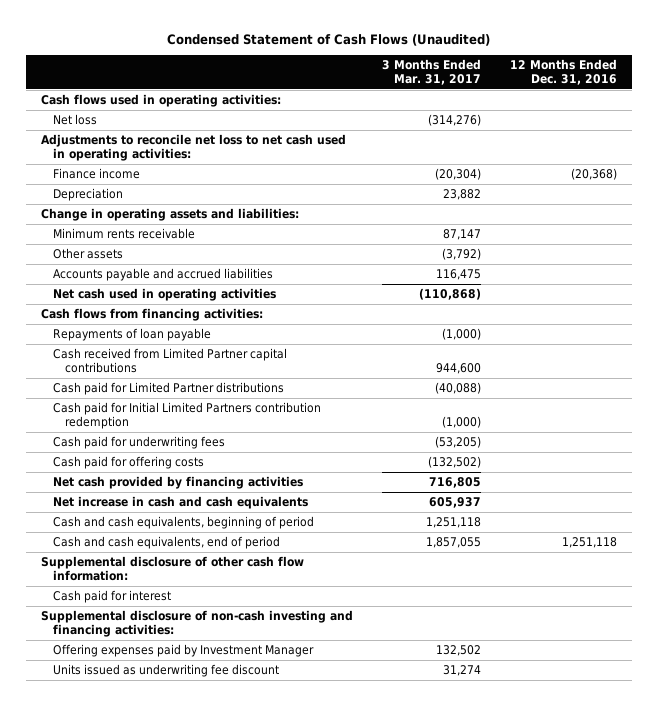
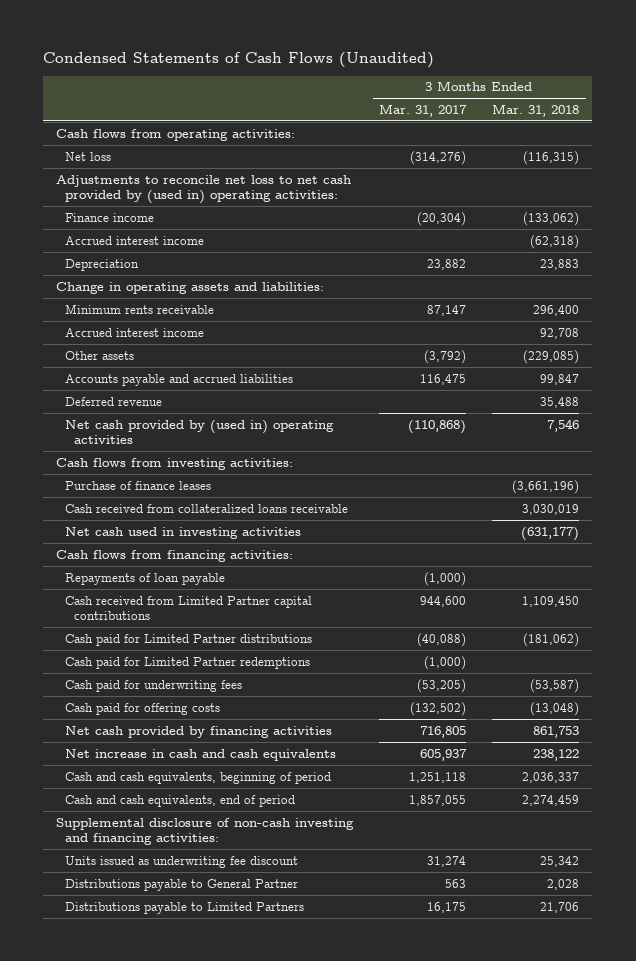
- Condensed Statement of Cash Flows (Unaudited)
+ Condensed Statements of Cash Flows (Unaudited)
- | 3 Months Ended Mar. 31, 2017 | 12 Months Ended Dec. 31, 2016
+ | 3 Months Ended Mar. 31, 2017 | 3 Months Ended Mar. 31, 2018
- Cash flows used in operating activities:
+ Cash flows from operating activities:
- Adjustments to reconcile net loss to net cash used in operating activities:
+ Adjustments to reconcile net loss to net cash provided by (used in) operating activities:
+ Accrued interest income | | (62,318)
+ Accrued interest income | | 92,708
- Net cash used in operating activities | (110,868) |
+ Deferred revenue | | 35,488
+ Net cash provided by (used in) operating activities | (110,868) | 7,546
+ Cash flows from investing activities:
+ Purchase of finance leases | | (3,661,196)
+ Cash received from collateralized loans receivable | | 3,030,019
+ Net cash used in investing activities | | (631,177)
- Cash paid for Initial Limited Partners contribution redemption | (1,000) |
+ Cash paid for Limited Partner redemptions | (1,000) |
- Supplemental disclosure of other cash flow information:
- Cash paid for interest
- Offering expenses paid by Investment Manager | 132,502 |
+ Distributions payable to General Partner | 563 | 2,028
+ Distributions payable to Limited Partners | 16,175 | 21,706

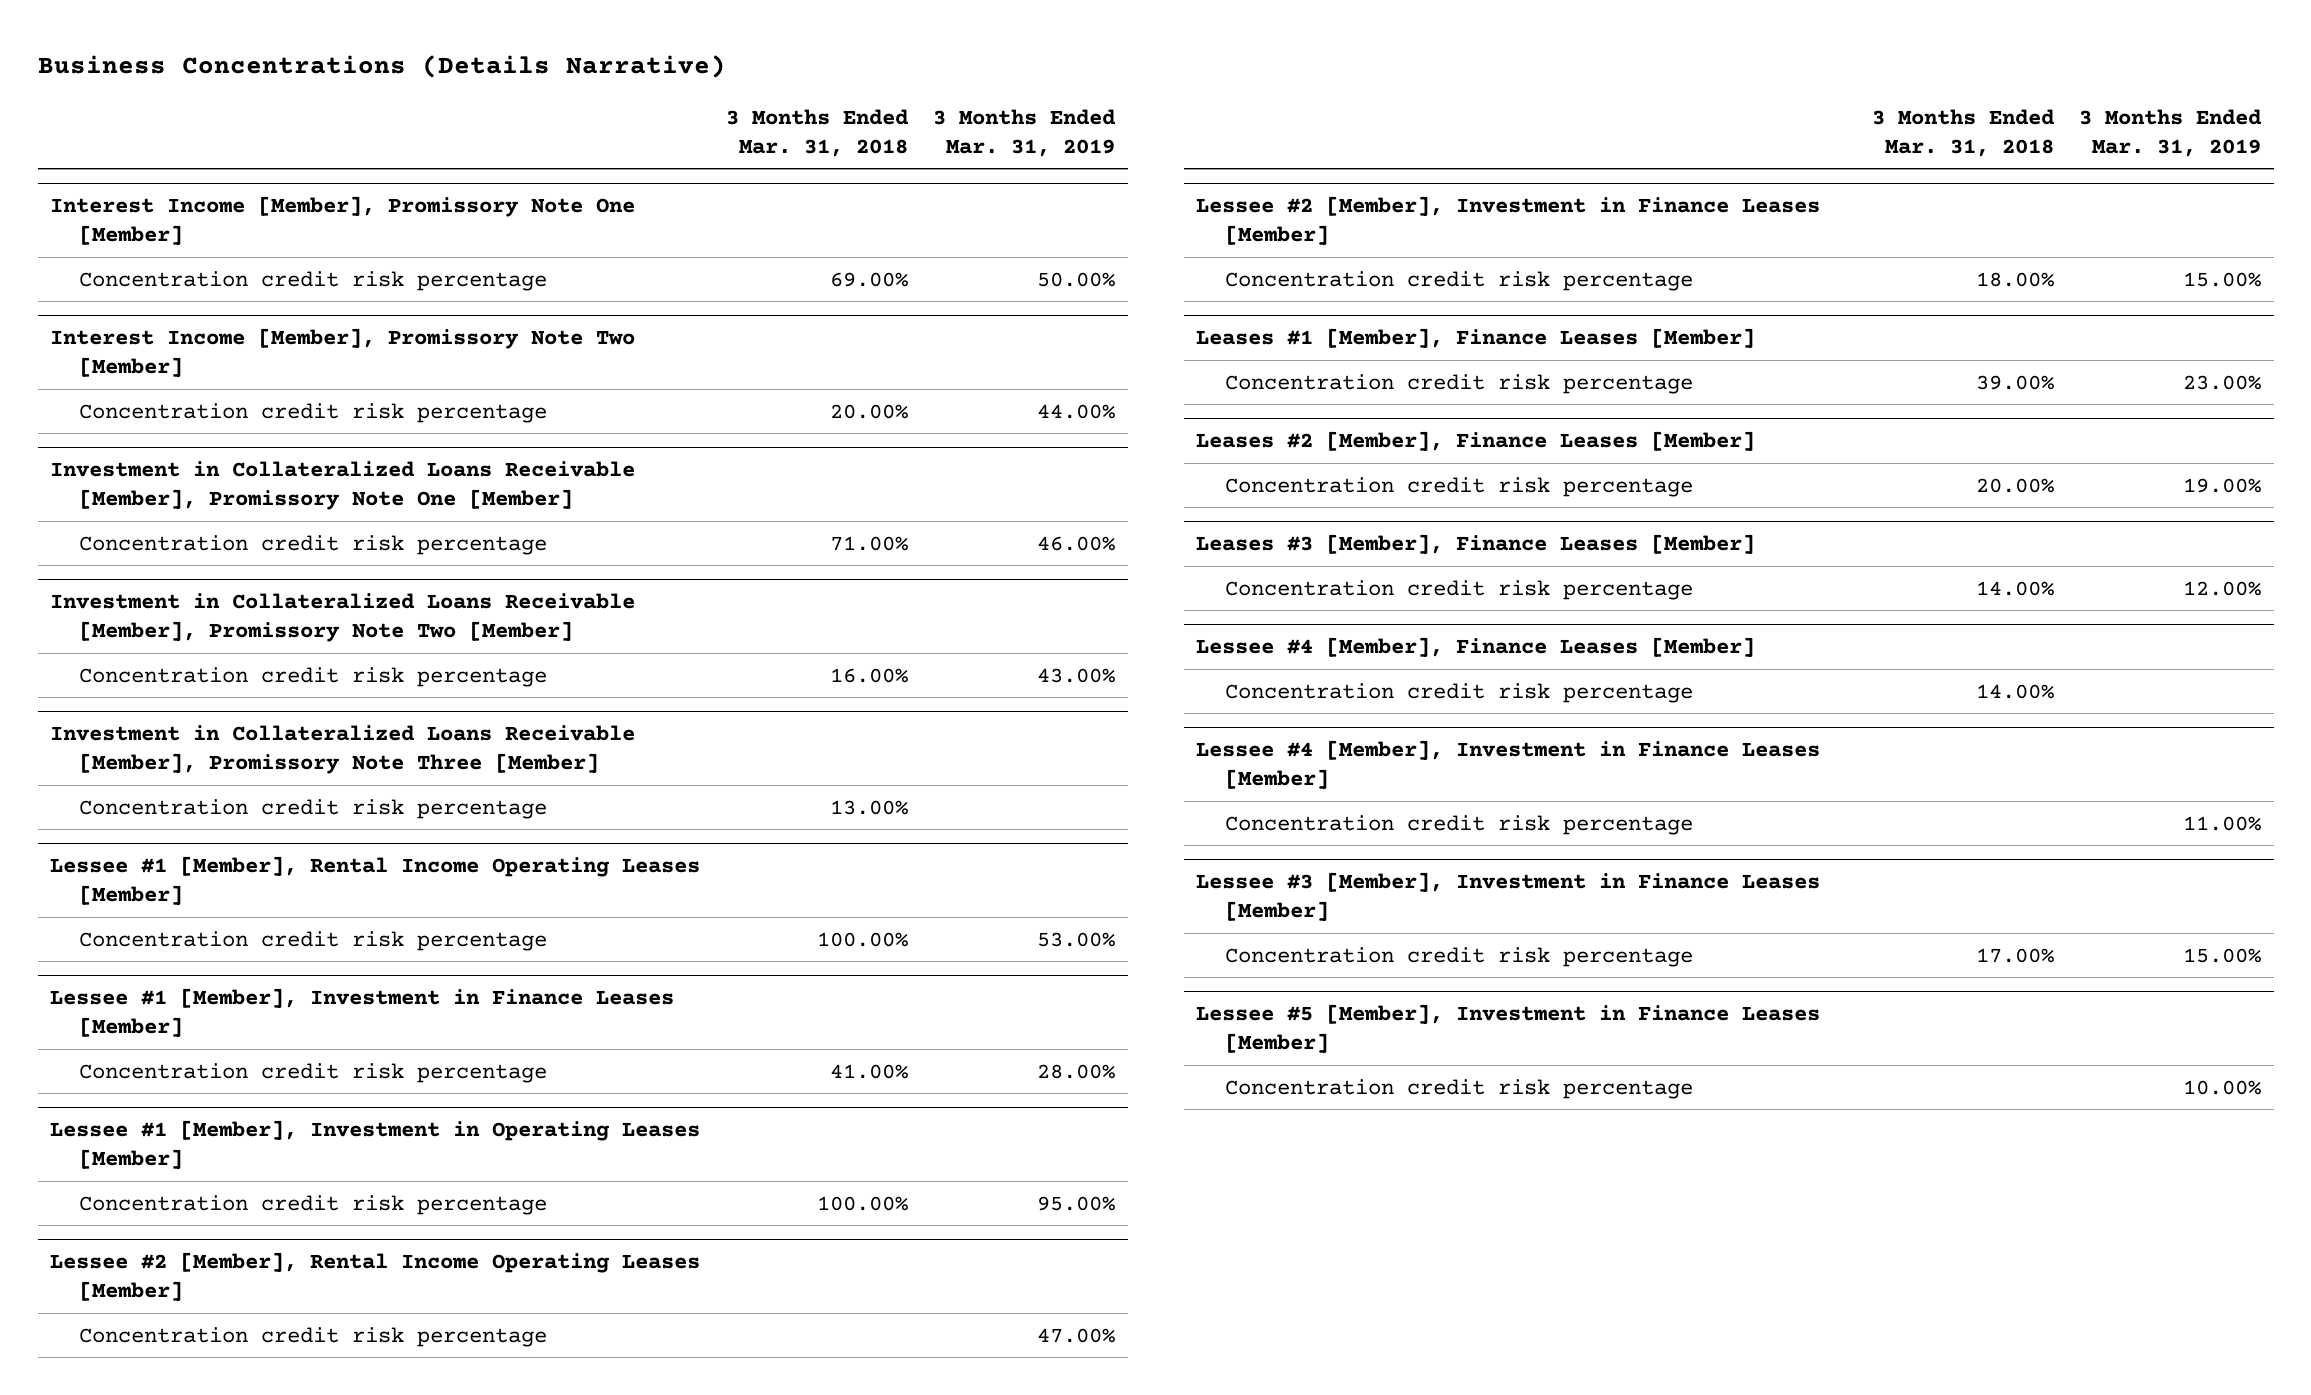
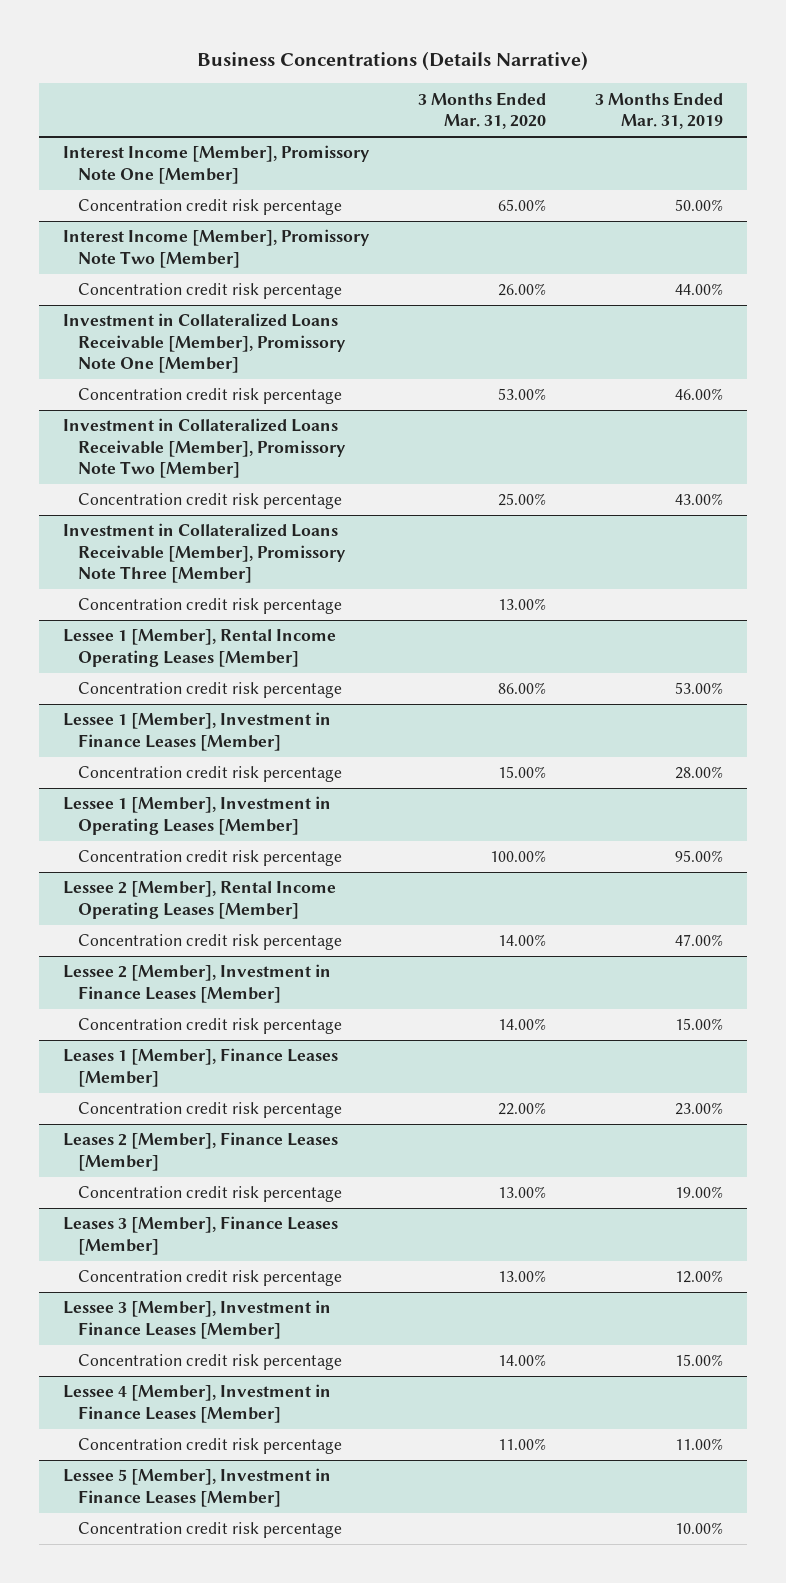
- | 3 Months Ended Mar. 31, 2018 | 3 Months Ended Mar. 31, 2019
+ | 3 Months Ended Mar. 31, 2020 | 3 Months Ended Mar. 31, 2019
- Lessee #1 [Member], Rental Income Operating Leases [Member]
+ Lessee 1 [Member], Rental Income Operating Leases [Member]
- Lessee #1 [Member], Investment in Finance Leases [Member]
+ Lessee 1 [Member], Investment in Finance Leases [Member]
- Lessee #1 [Member], Investment in Operating Leases [Member]
+ Lessee 1 [Member], Investment in Operating Leases [Member]
- Lessee #2 [Member], Rental Income Operating Leases [Member]
+ Lessee 2 [Member], Rental Income Operating Leases [Member]
- Lessee #2 [Member], Investment in Finance Leases [Member]
+ Lessee 2 [Member], Investment in Finance Leases [Member]
- Leases #1 [Member], Finance Leases [Member]
+ Leases 1 [Member], Finance Leases [Member]
- Leases #2 [Member], Finance Leases [Member]
+ Leases 2 [Member], Finance Leases [Member]
- Leases #3 [Member], Finance Leases [Member]
+ Leases 3 [Member], Finance Leases [Member]
- Lessee #4 [Member], Finance Leases [Member]
- Concentration credit risk percentage | 14.00% |
- Lessee #4 [Member], Investment in Finance Leases [Member]
- Concentration credit risk percentage | | 11.00%
- Lessee #3 [Member], Investment in Finance Leases [Member]
+ Lessee 3 [Member], Investment in Finance Leases [Member]
- Lessee #5 [Member], Investment in Finance Leases [Member]
+ Lessee 4 [Member], Investment in Finance Leases [Member]
+ Concentration credit risk percentage | 11.00% | 11.00%
+ Lessee 5 [Member], Investment in Finance Leases [Member]

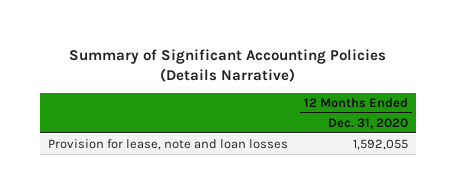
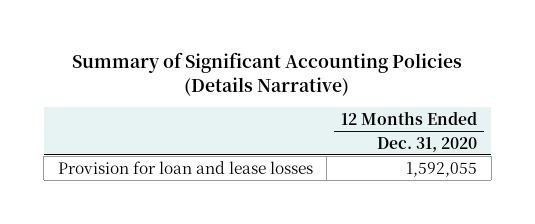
- Provision for lease, note and loan losses | 1,592,055
+ Provision for loan and lease losses | 1,592,055

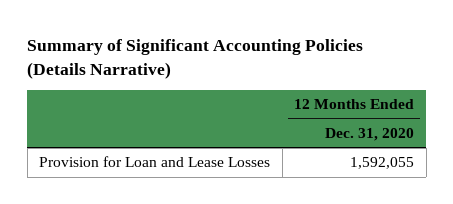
- Provision for loan and lease losses | 1,592,055
+ Provision for Loan and Lease Losses | 1,592,055

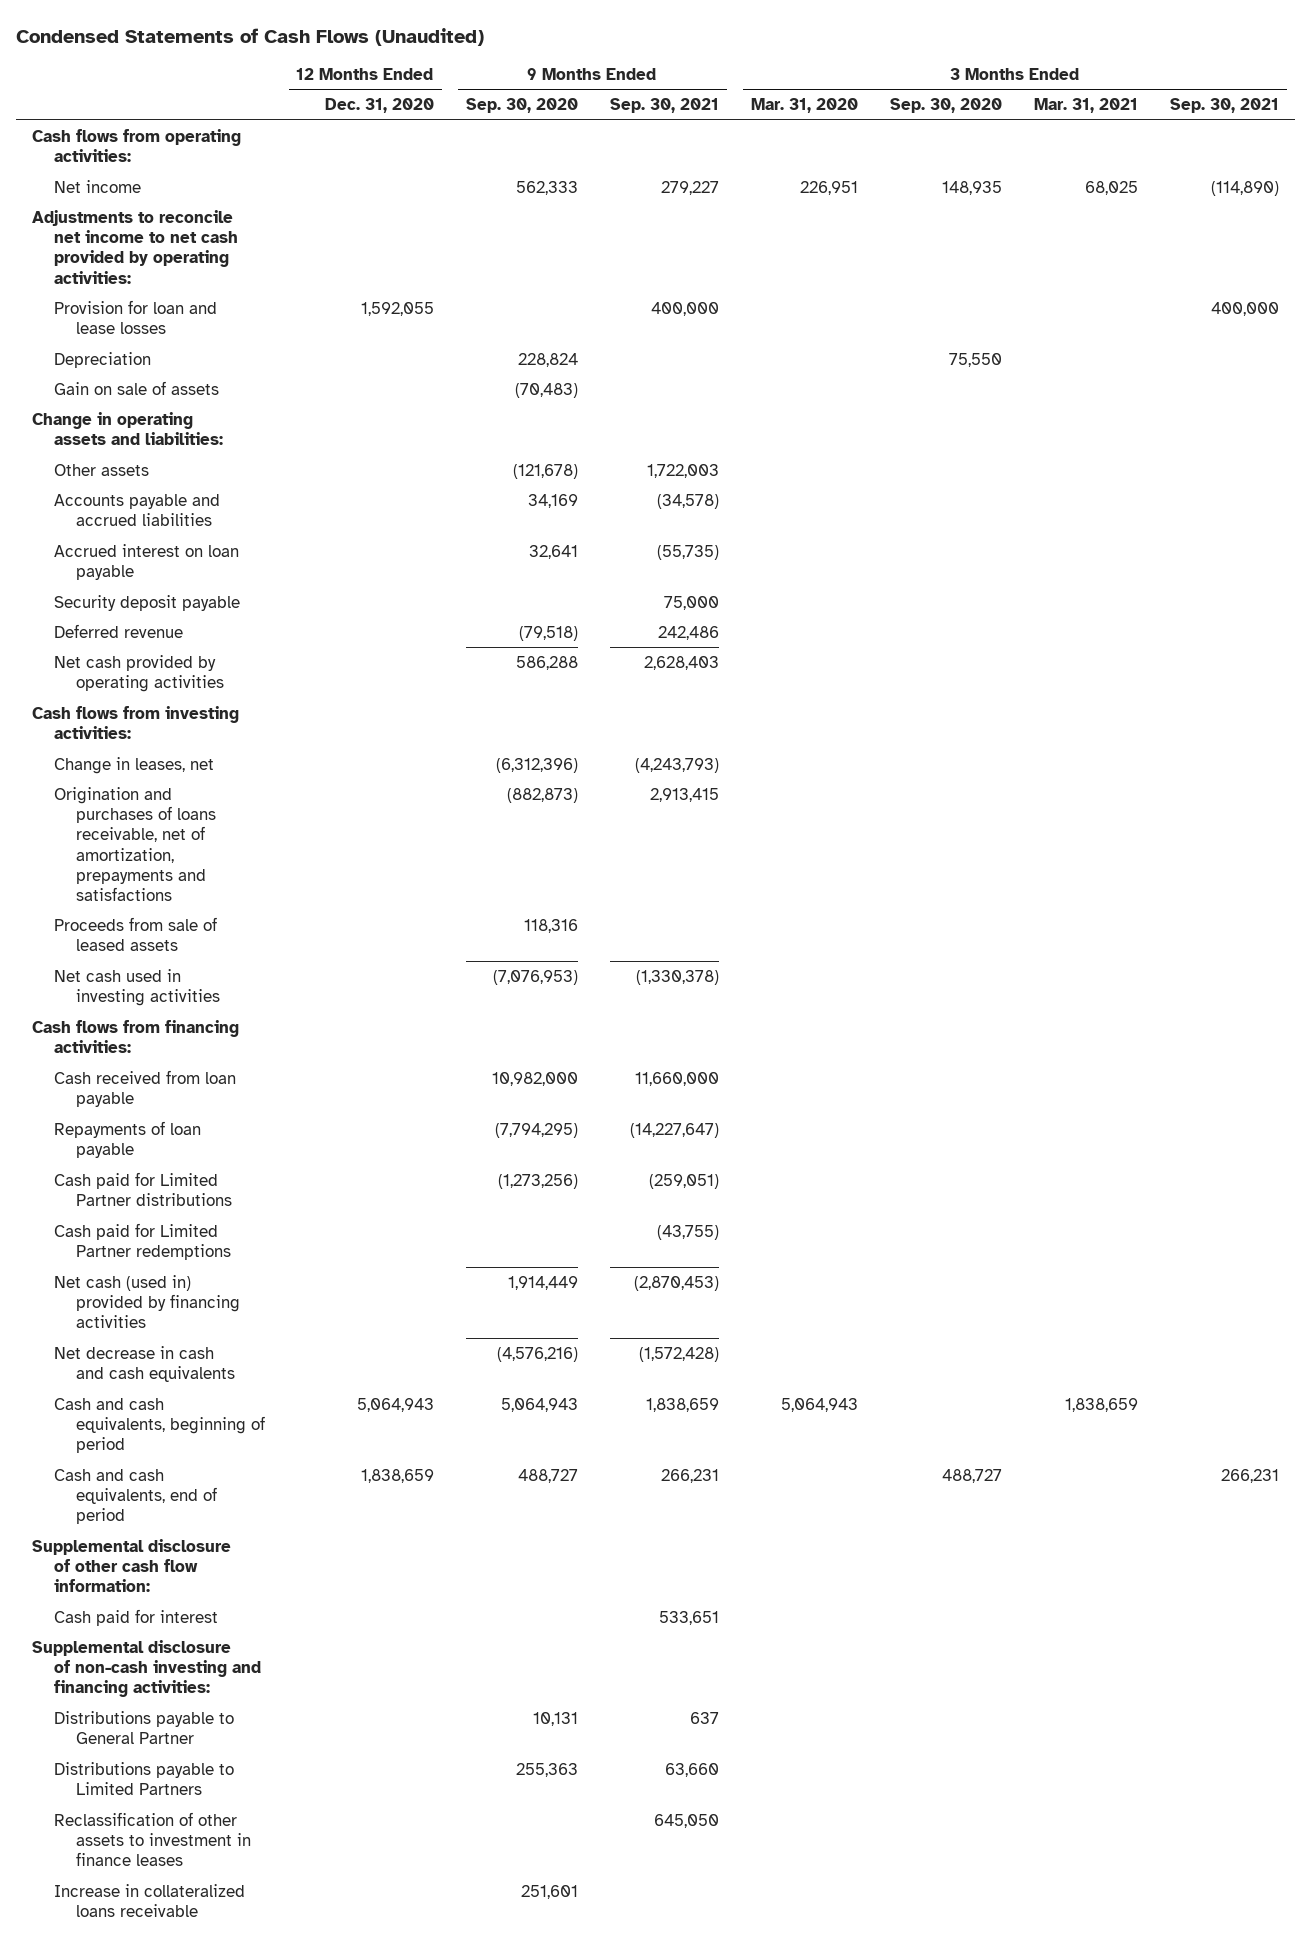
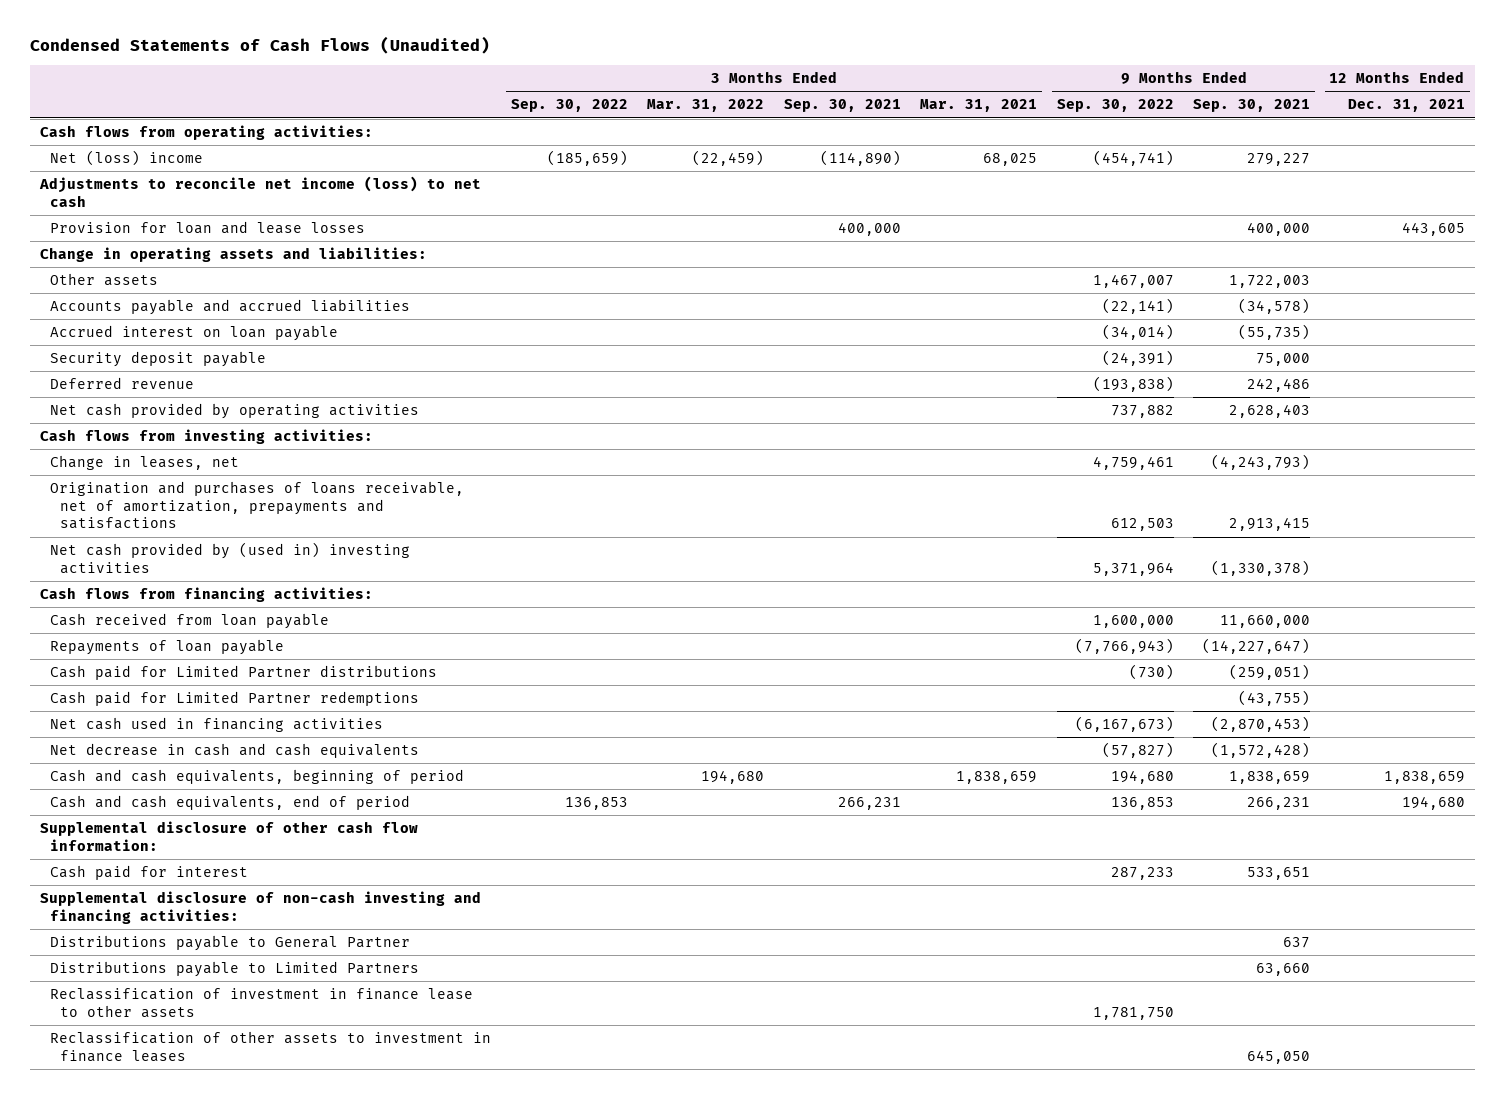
- | 12 Months Ended Dec. 31, 2020 | 9 Months Ended Sep. 30, 2020 | 9 Months Ended Sep. 30, 2021 | 3 Months Ended Mar. 31, 2020 | 3 Months Ended Sep. 30, 2020 | 3 Months Ended Mar. 31, 2021 | 3 Months Ended Sep. 30, 2021
+ | 3 Months Ended Sep. 30, 2022 | 3 Months Ended Mar. 31, 2022 | 3 Months Ended Sep. 30, 2021 | 3 Months Ended Mar. 31, 2021 | 9 Months Ended Sep. 30, 2022 | 9 Months Ended Sep. 30, 2021 | 12 Months Ended Dec. 31, 2021
- Net income | | 562,333 | 279,227 | 226,951 | 148,935 | 68,025 | (114,890)
- Adjustments to reconcile net income to net cash provided by operating activities:
+ Net (loss) income | (185,659) | (22,459) | (114,890) | 68,025 | (454,741) | 279,227 |
+ Adjustments to reconcile net income (loss) to net cash
- Depreciation | | 228,824 | | | 75,550 | |
- Gain on sale of assets | | (70,483) | | | | |
- Proceeds from sale of leased assets | | 118,316 | | | | |
- Net cash used in investing activities | | (7,076,953) | (1,330,378) | | | |
+ Net cash provided by (used in) investing activities | | | | | 5,371,964 | (1,330,378) |
- Net cash (used in) provided by financing activities | | 1,914,449 | (2,870,453) | | | |
+ Net cash used in financing activities | | | | | (6,167,673) | (2,870,453) |
+ Reclassification of investment in finance lease to other assets | | | | | 1,781,750 | |
- Increase in collateralized loans receivable | | 251,601 | | | | |

